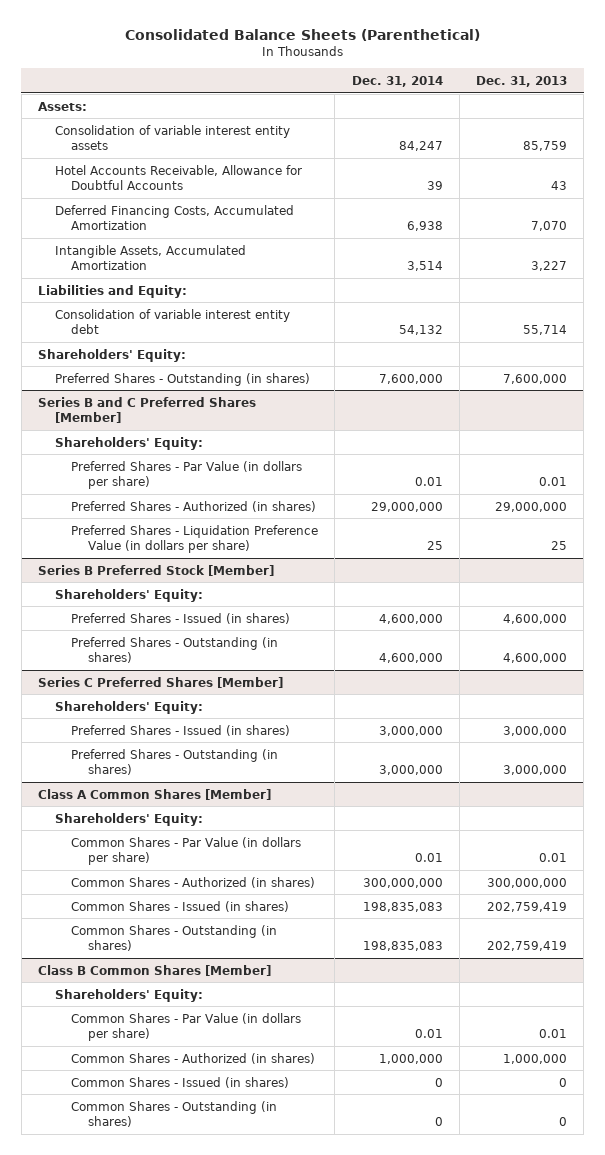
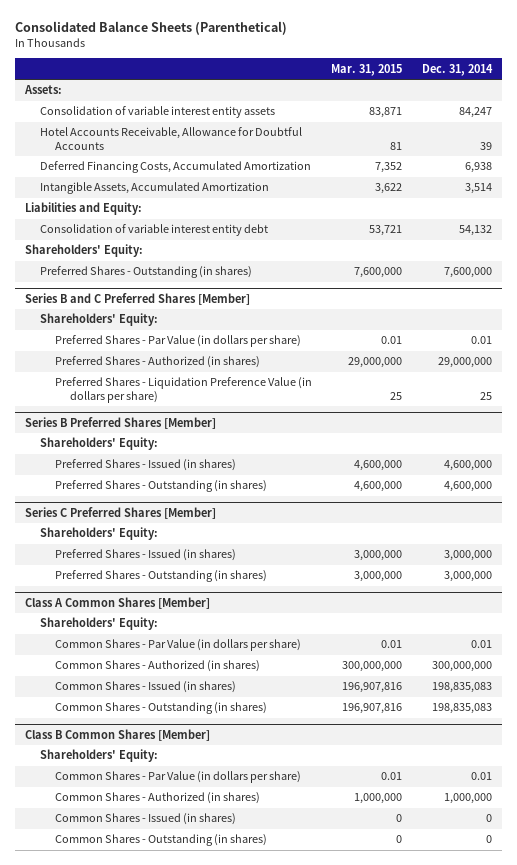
- | Dec. 31, 2014 | Dec. 31, 2013
+ | Mar. 31, 2015 | Dec. 31, 2014
- Series B Preferred Stock [Member]
+ Series B Preferred Shares [Member]

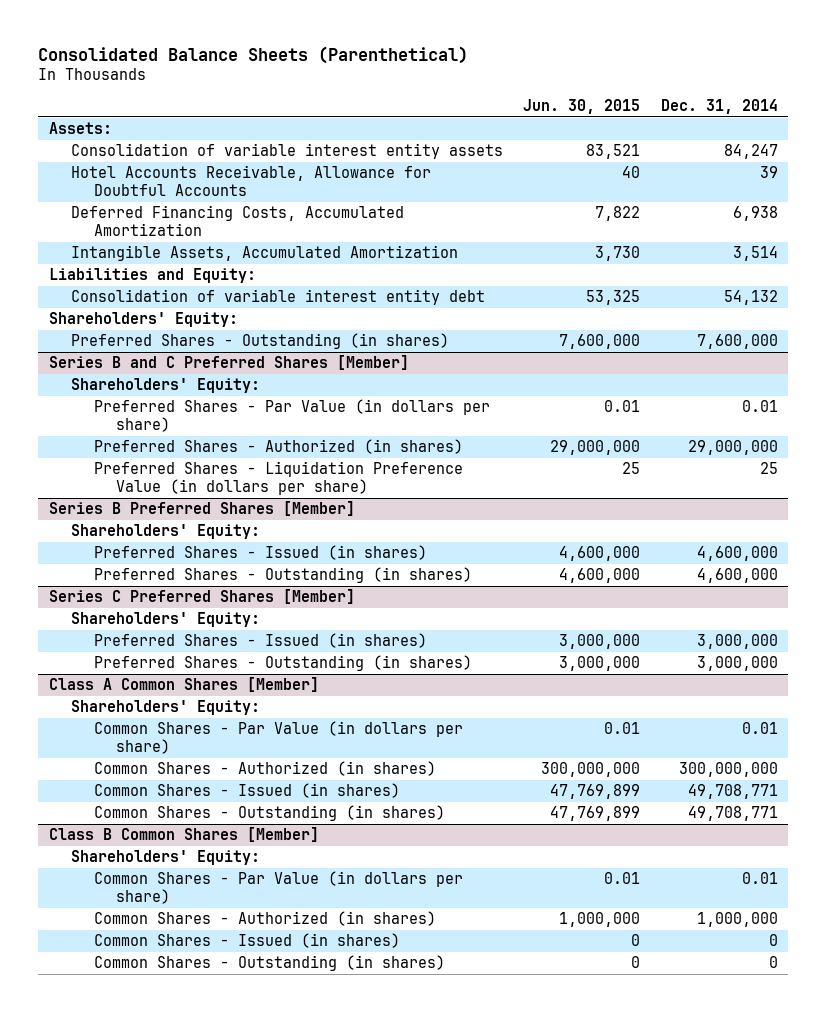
- | Mar. 31, 2015 | Dec. 31, 2014
+ | Jun. 30, 2015 | Dec. 31, 2014
@ Class A Common Shares [Member]
- Common Shares - Issued (in shares) | 196,907,816 | 198,835,083
- Common Shares - Outstanding (in shares) | 196,907,816 | 198,835,083
+ Common Shares - Issued (in shares) | 47,769,899 | 49,708,771
+ Common Shares - Outstanding (in shares) | 47,769,899 | 49,708,771

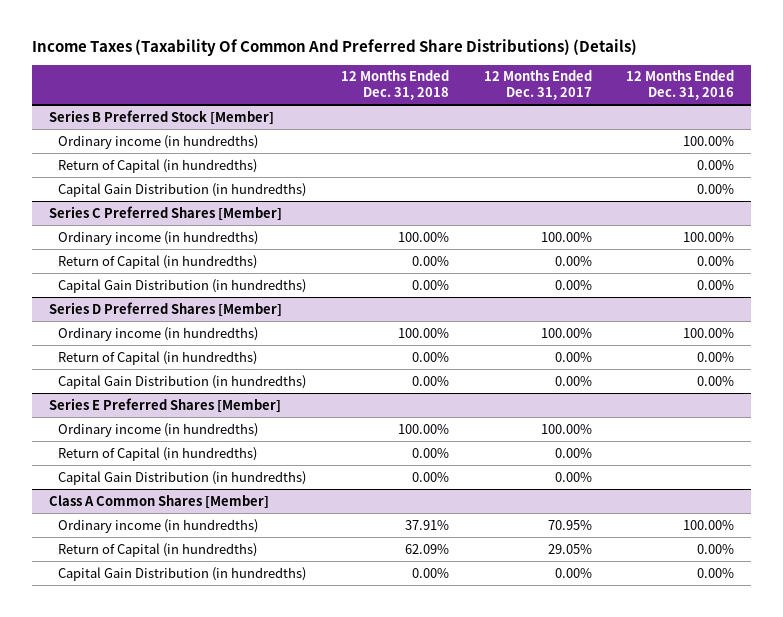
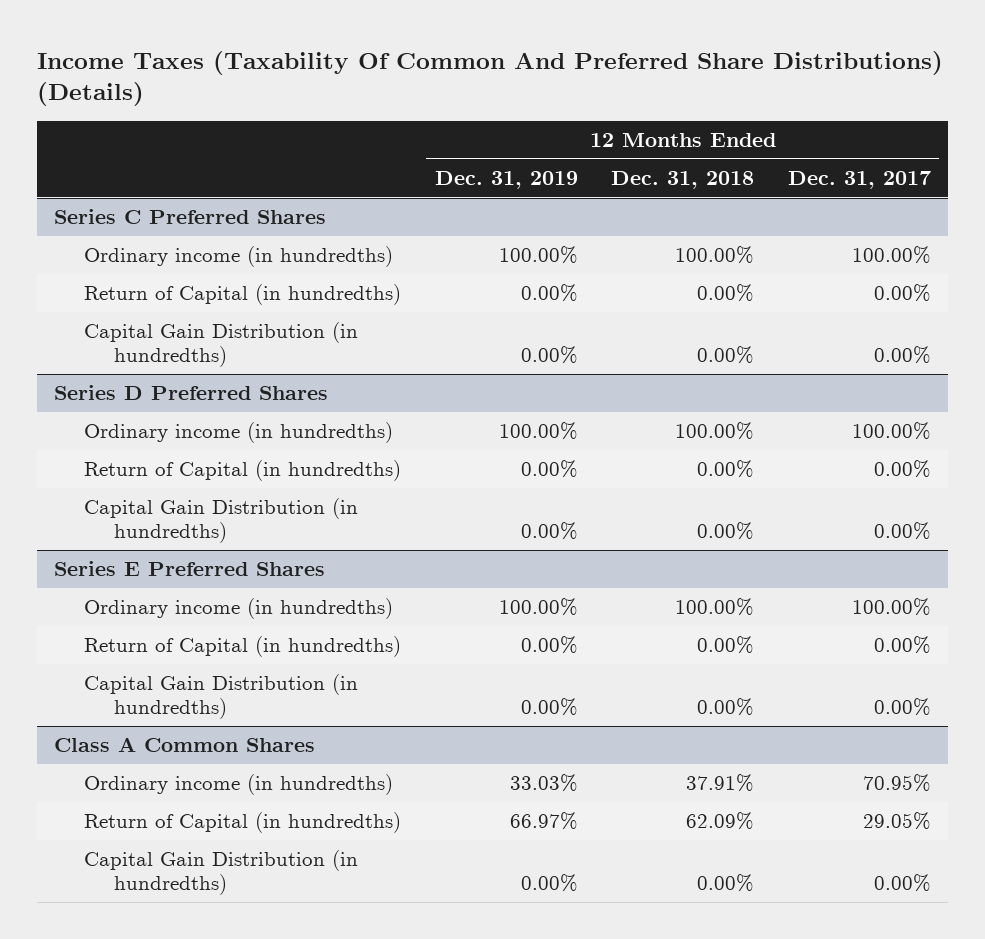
- | 12 Months Ended Dec. 31, 2018 | 12 Months Ended Dec. 31, 2017 | 12 Months Ended Dec. 31, 2016
+ | 12 Months Ended Dec. 31, 2019 | 12 Months Ended Dec. 31, 2018 | 12 Months Ended Dec. 31, 2017
- Series B Preferred Stock [Member]
- Ordinary income (in hundredths) | | | 100.00%
- Return of Capital (in hundredths) | | | 0.00%
- Capital Gain Distribution (in hundredths) | | | 0.00%
- Series C Preferred Shares [Member]
+ Series C Preferred Shares
- Series D Preferred Shares [Member]
+ Series D Preferred Shares
- Series E Preferred Shares [Member]
+ Series E Preferred Shares
- Class A Common Shares [Member]
+ Class A Common Shares

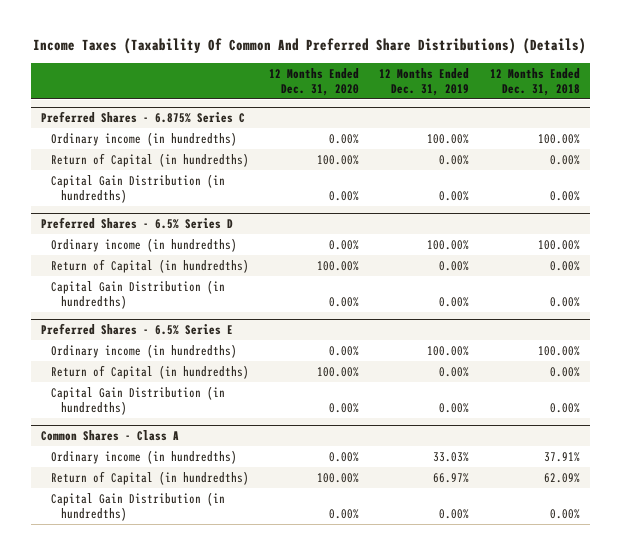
- | 12 Months Ended Dec. 31, 2019 | 12 Months Ended Dec. 31, 2018 | 12 Months Ended Dec. 31, 2017
+ | 12 Months Ended Dec. 31, 2020 | 12 Months Ended Dec. 31, 2019 | 12 Months Ended Dec. 31, 2018
- Series C Preferred Shares
+ Preferred Shares - 6.875% Series C
- Series D Preferred Shares
+ Preferred Shares - 6.5% Series D
- Series E Preferred Shares
+ Preferred Shares - 6.5% Series E
- Class A Common Shares
+ Common Shares - Class A

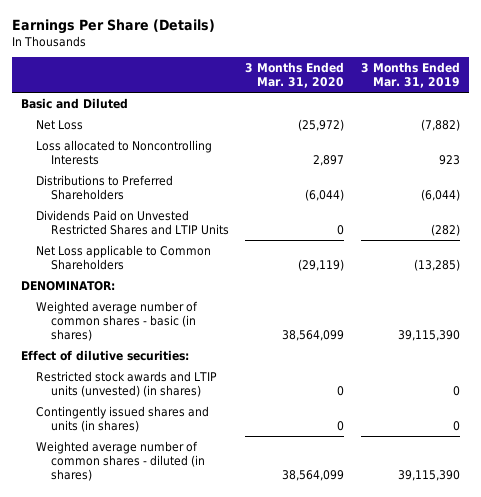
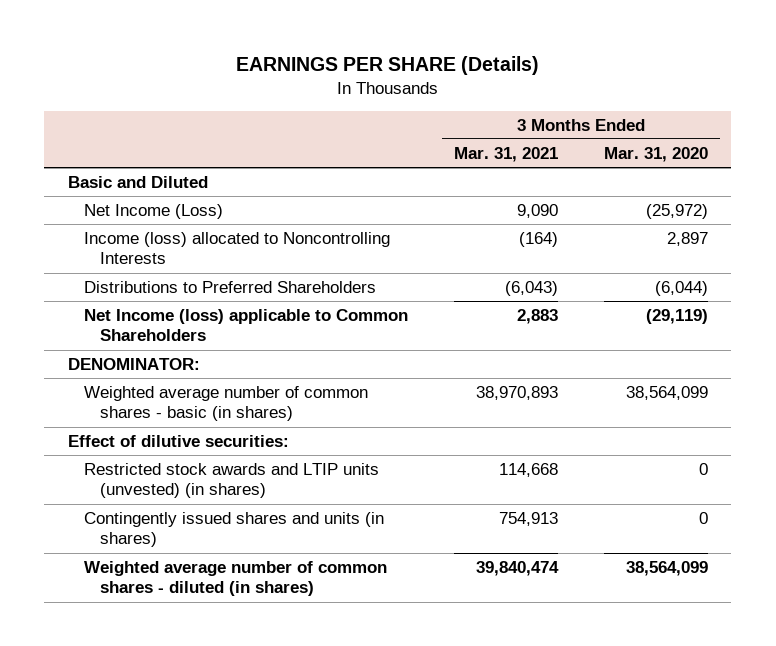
- Earnings Per Share (Details)
+ EARNINGS PER SHARE (Details)
- | 3 Months Ended Mar. 31, 2020 | 3 Months Ended Mar. 31, 2019
+ | 3 Months Ended Mar. 31, 2021 | 3 Months Ended Mar. 31, 2020
- Net Loss | (25,972) | (7,882)
- Loss allocated to Noncontrolling Interests | 2,897 | 923
+ Net Income (Loss) | 9,090 | (25,972)
+ Income (loss) allocated to Noncontrolling Interests | (164) | 2,897
- Dividends Paid on Unvested Restricted Shares and LTIP Units | 0 | (282)
- Net Loss applicable to Common Shareholders | (29,119) | (13,285)
+ Net Income (loss) applicable to Common Shareholders | 2,883 | (29,119)

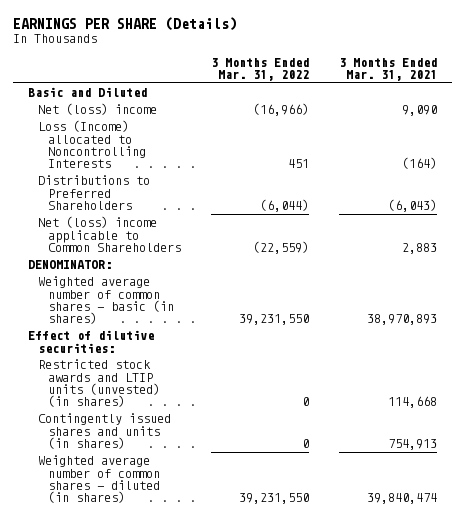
- | 3 Months Ended Mar. 31, 2021 | 3 Months Ended Mar. 31, 2020
+ | 3 Months Ended Mar. 31, 2022 | 3 Months Ended Mar. 31, 2021
- Net Income (Loss) | 9,090 | (25,972)
- Income (loss) allocated to Noncontrolling Interests | (164) | 2,897
+ Net (loss) income | (16,966) | 9,090
+ Loss (Income) allocated to Noncontrolling Interests | 451 | (164)
- Net Income (loss) applicable to Common Shareholders | 2,883 | (29,119)
+ Net (loss) income applicable to Common Shareholders | (22,559) | 2,883

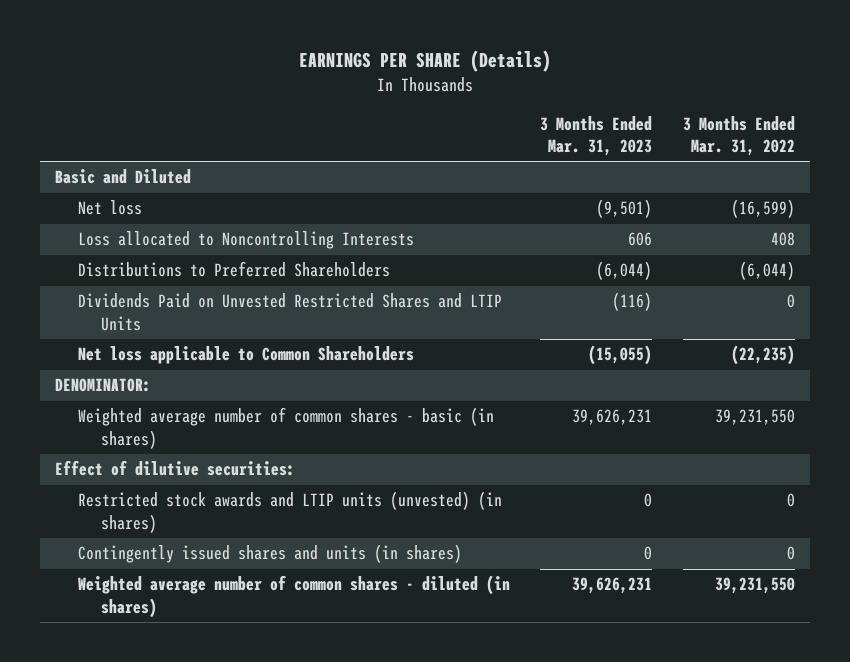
- | 3 Months Ended Mar. 31, 2022 | 3 Months Ended Mar. 31, 2021
+ | 3 Months Ended Mar. 31, 2023 | 3 Months Ended Mar. 31, 2022
- Net (loss) income | (16,966) | 9,090
- Loss (Income) allocated to Noncontrolling Interests | 451 | (164)
+ Net loss | (9,501) | (16,599)
+ Loss allocated to Noncontrolling Interests | 606 | 408
- Net (loss) income applicable to Common Shareholders | (22,559) | 2,883
+ Dividends Paid on Unvested Restricted Shares and LTIP Units | (116) | 0
+ Net loss applicable to Common Shareholders | (15,055) | (22,235)

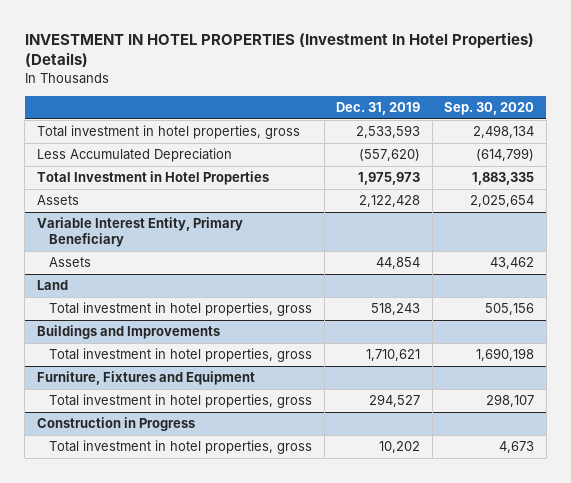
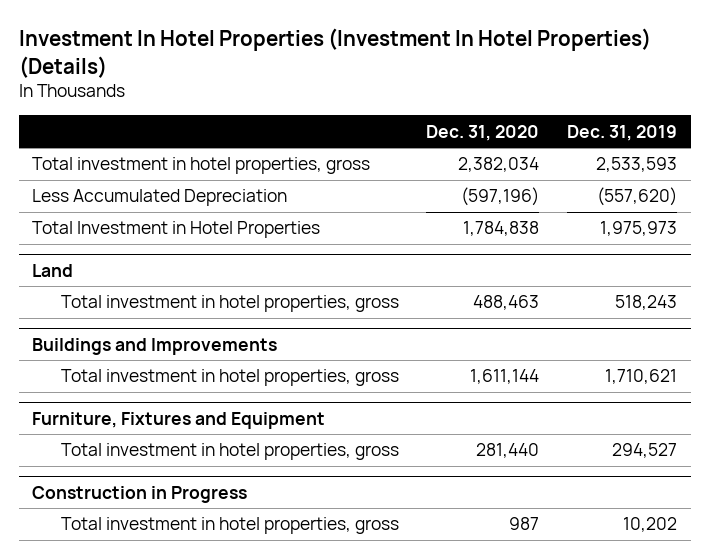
- INVESTMENT IN HOTEL PROPERTIES (Investment In Hotel Properties) (Details)
+ Investment In Hotel Properties (Investment In Hotel Properties) (Details)
- | Dec. 31, 2019 | Sep. 30, 2020
+ | Dec. 31, 2020 | Dec. 31, 2019
- Assets | 2,122,428 | 2,025,654
- Variable Interest Entity, Primary Beneficiary
- Assets | 44,854 | 43,462

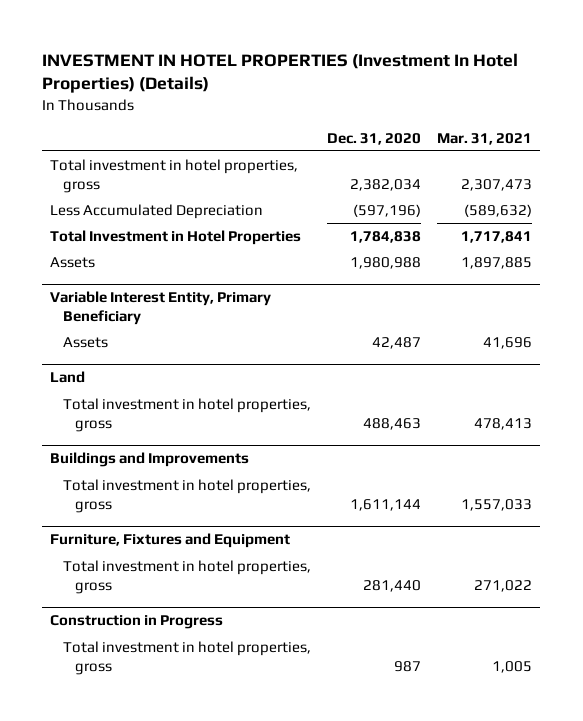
- Investment In Hotel Properties (Investment In Hotel Properties) (Details)
+ INVESTMENT IN HOTEL PROPERTIES (Investment In Hotel Properties) (Details)
- | Dec. 31, 2020 | Dec. 31, 2019
+ | Dec. 31, 2020 | Mar. 31, 2021
+ Assets | 1,980,988 | 1,897,885
+ Variable Interest Entity, Primary Beneficiary
+ Assets | 42,487 | 41,696

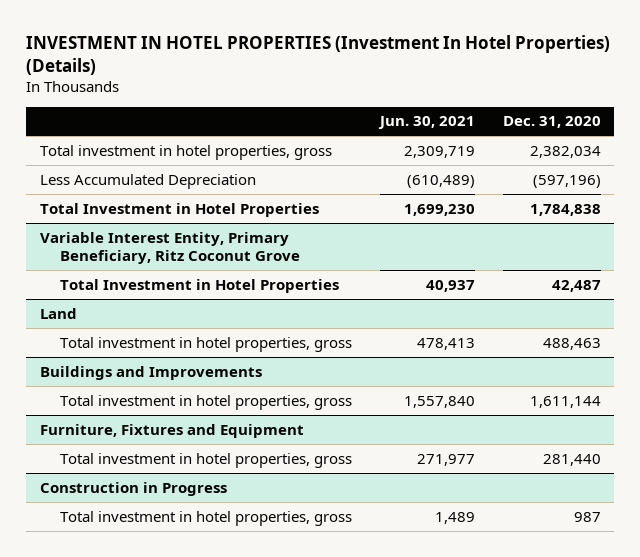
- | Dec. 31, 2020 | Mar. 31, 2021
+ | Jun. 30, 2021 | Dec. 31, 2020
- Assets | 1,980,988 | 1,897,885
- Variable Interest Entity, Primary Beneficiary
- Assets | 42,487 | 41,696
+ Variable Interest Entity, Primary Beneficiary, Ritz Coconut Grove
+ Total Investment in Hotel Properties | 40,937 | 42,487

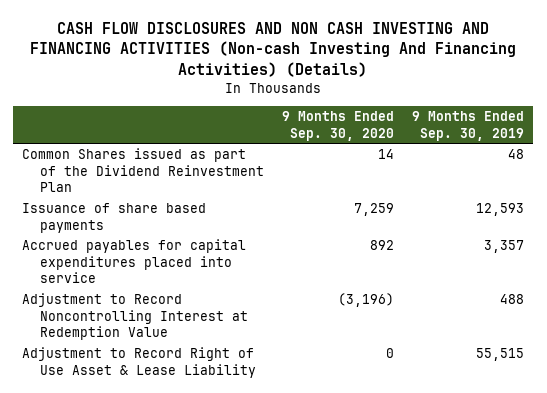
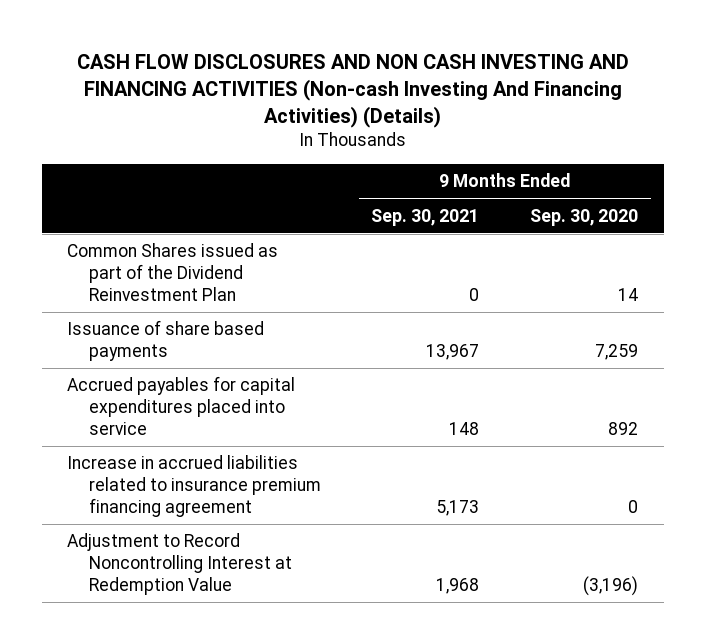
- | 9 Months Ended Sep. 30, 2020 | 9 Months Ended Sep. 30, 2019
+ | 9 Months Ended Sep. 30, 2021 | 9 Months Ended Sep. 30, 2020
+ Increase in accrued liabilities related to insurance premium financing agreement | 5,173 | 0
- Adjustment to Record Right of Use Asset & Lease Liability | 0 | 55,515

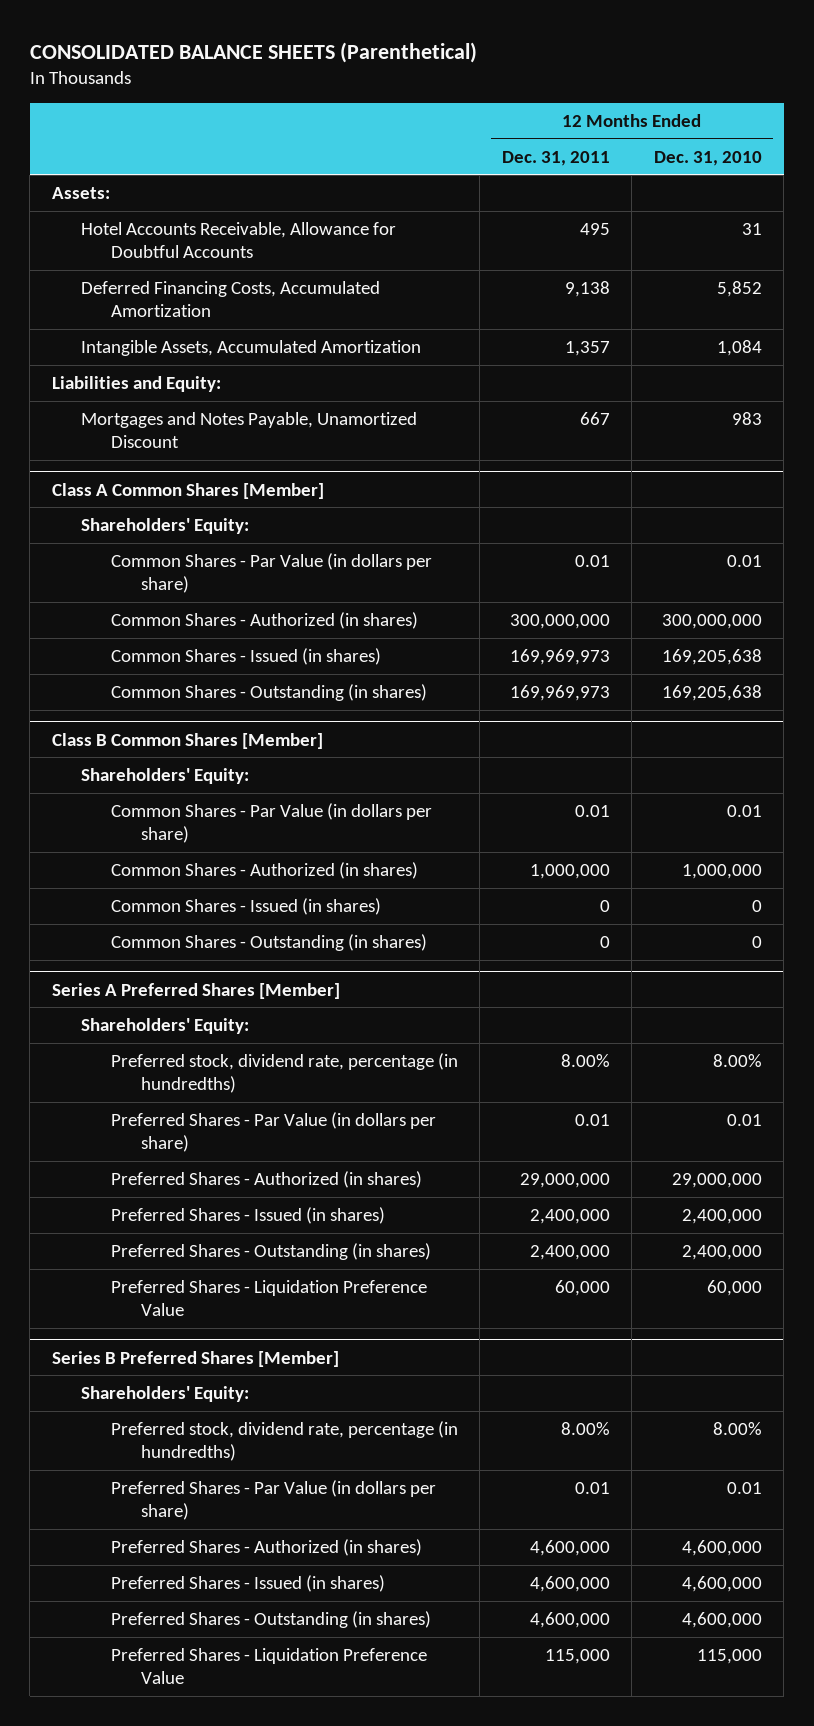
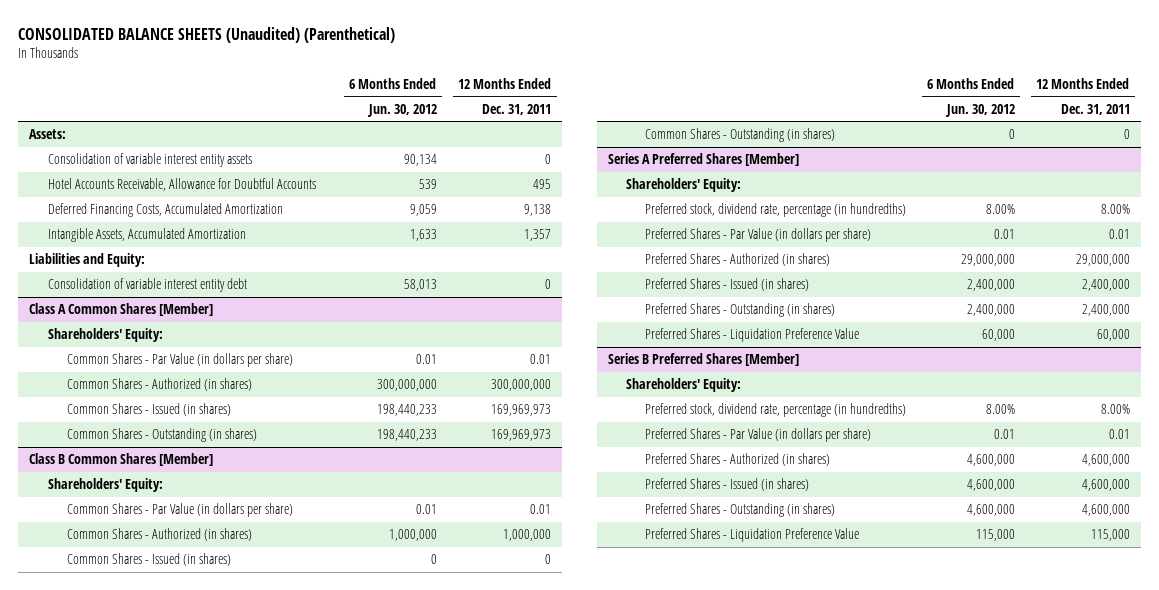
- CONSOLIDATED BALANCE SHEETS (Parenthetical)
+ CONSOLIDATED BALANCE SHEETS (Unaudited) (Parenthetical)
- | 12 Months Ended Dec. 31, 2011 | 12 Months Ended Dec. 31, 2010
+ | 6 Months Ended Jun. 30, 2012 | 12 Months Ended Dec. 31, 2011
+ Consolidation of variable interest entity assets | 90,134 | 0
- Mortgages and Notes Payable, Unamortized Discount | 667 | 983
+ Consolidation of variable interest entity debt | 58,013 | 0

